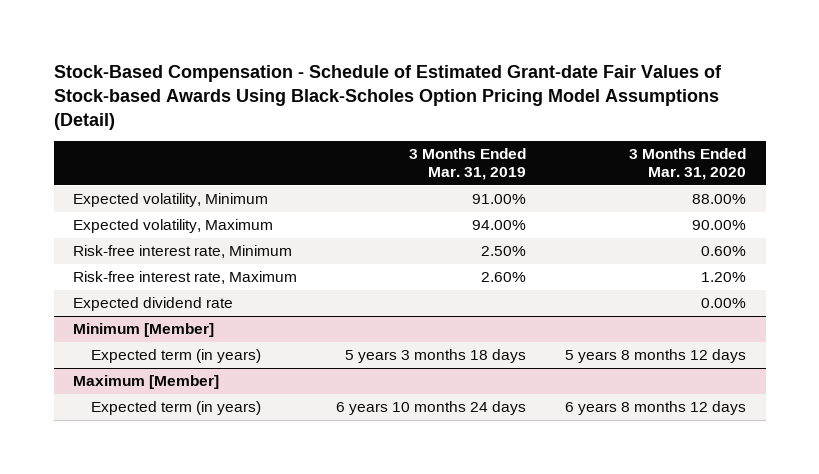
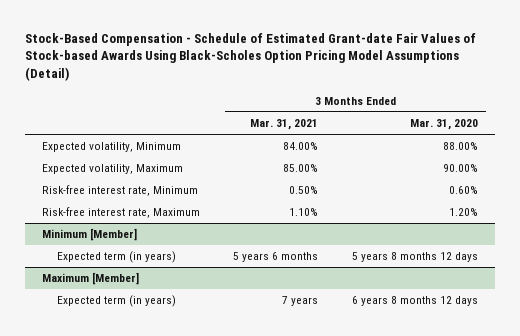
- | 3 Months Ended Mar. 31, 2019 | 3 Months Ended Mar. 31, 2020
+ | 3 Months Ended Mar. 31, 2021 | 3 Months Ended Mar. 31, 2020
- Expected dividend rate | | 0.00%

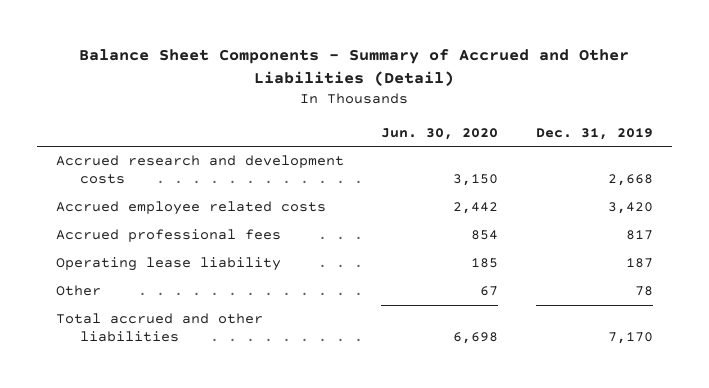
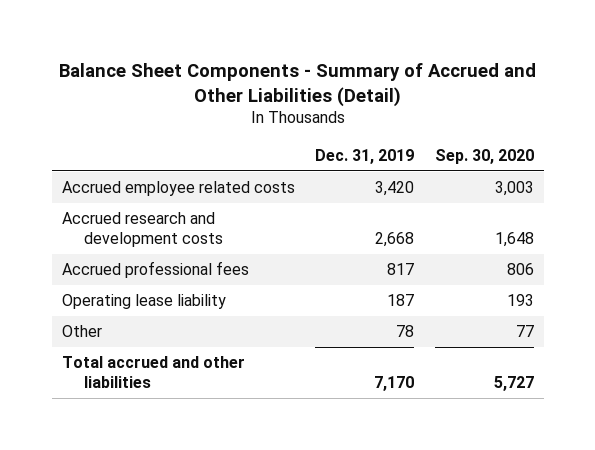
- | Jun. 30, 2020 | Dec. 31, 2019
+ | Dec. 31, 2019 | Sep. 30, 2020
moved down: Accrued research and development costs | 2,668 | 1,648

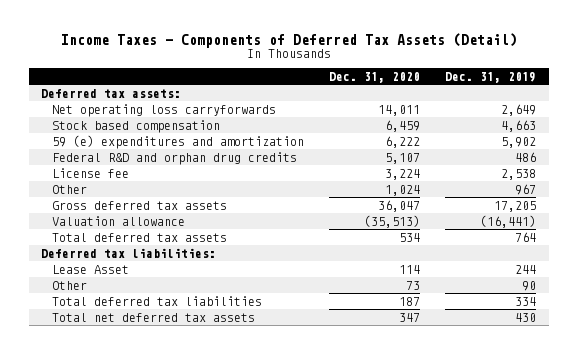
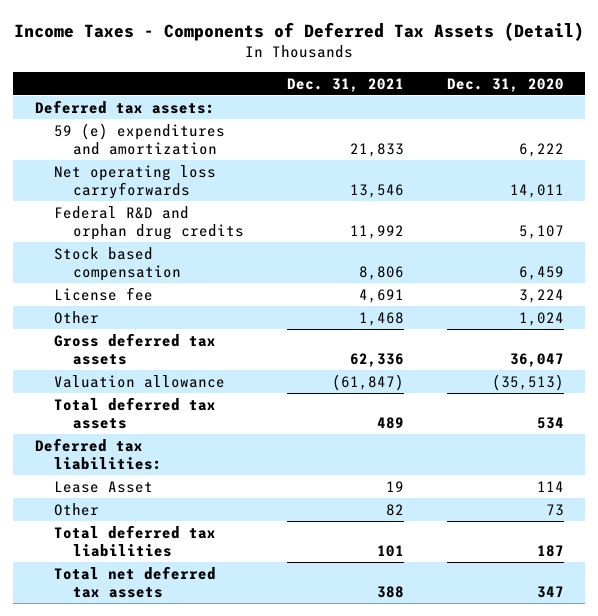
- | Dec. 31, 2020 | Dec. 31, 2019
+ | Dec. 31, 2021 | Dec. 31, 2020
moved down: Net operating loss carryforwards | 13,546 | 14,011
moved down: Stock based compensation | 8,806 | 6,459

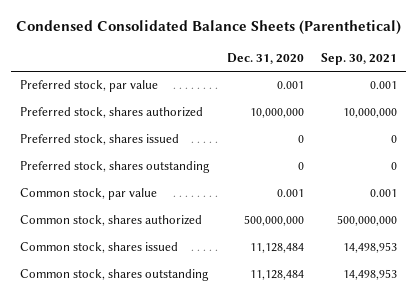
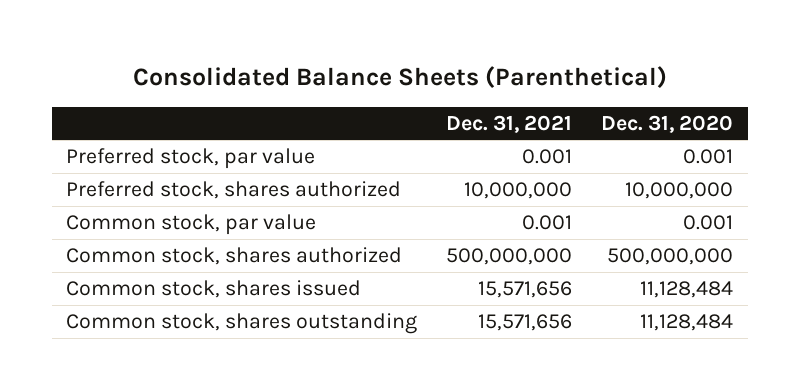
- Condensed Consolidated Balance Sheets (Parenthetical)
+ Consolidated Balance Sheets (Parenthetical)
- | Dec. 31, 2020 | Sep. 30, 2021
+ | Dec. 31, 2021 | Dec. 31, 2020
- Preferred stock, shares issued | 0 | 0
- Preferred stock, shares outstanding | 0 | 0

